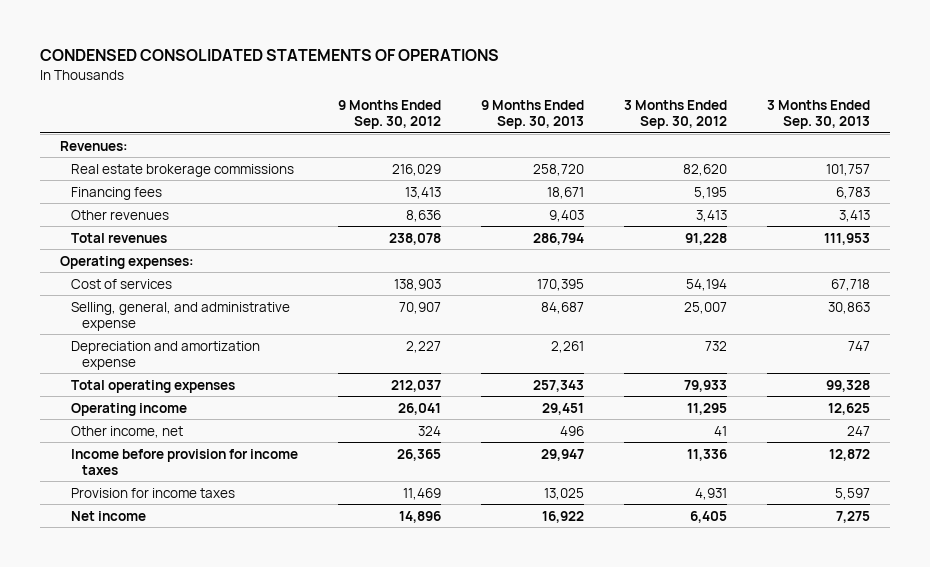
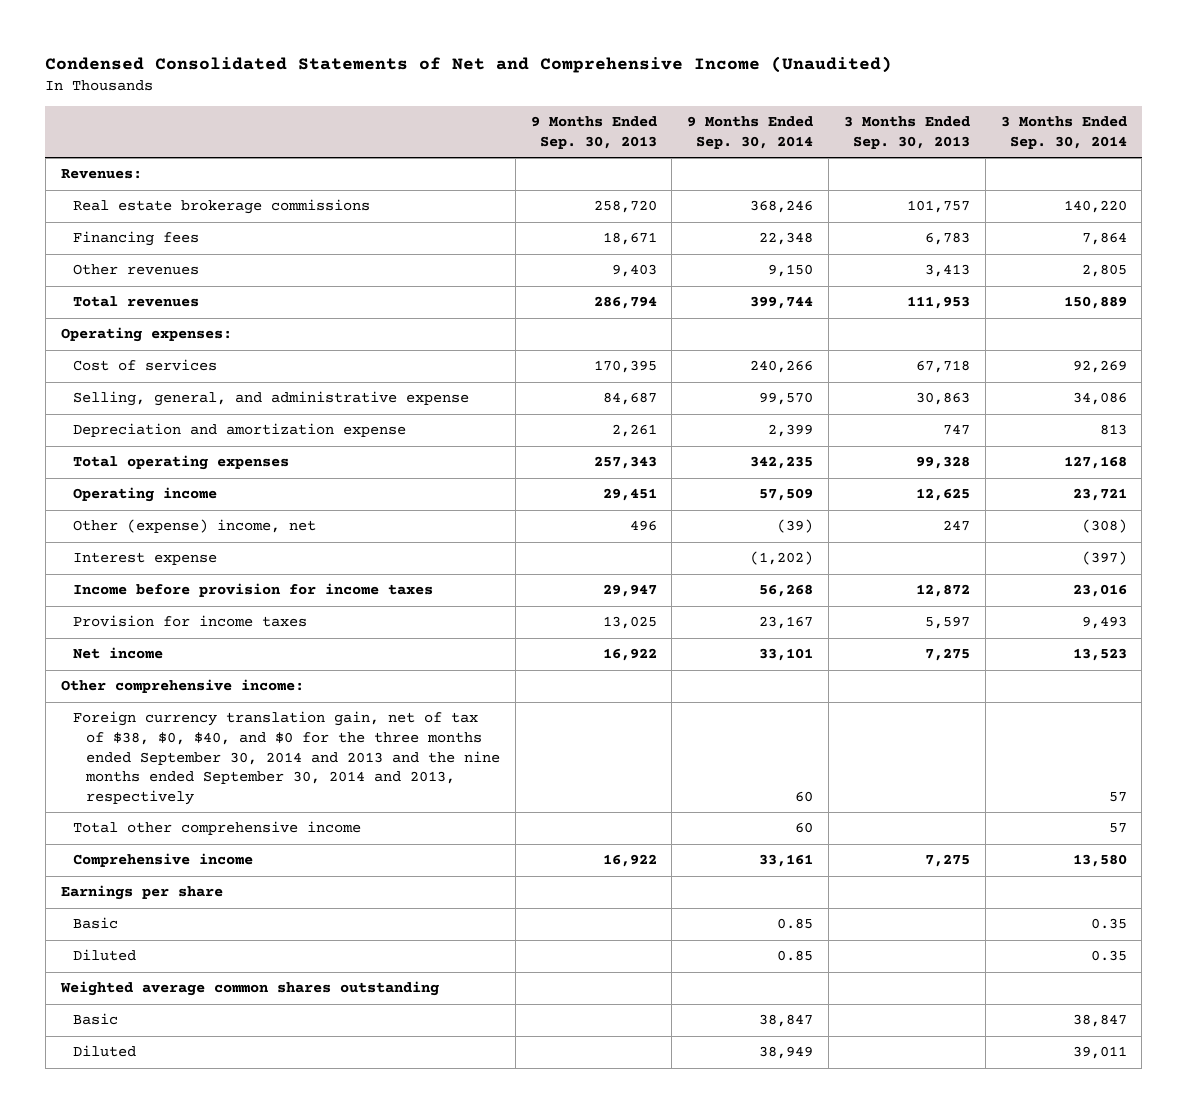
- CONDENSED CONSOLIDATED STATEMENTS OF OPERATIONS
+ Condensed Consolidated Statements of Net and Comprehensive Income (Unaudited)
- | 9 Months Ended Sep. 30, 2012 | 9 Months Ended Sep. 30, 2013 | 3 Months Ended Sep. 30, 2012 | 3 Months Ended Sep. 30, 2013
+ | 9 Months Ended Sep. 30, 2013 | 9 Months Ended Sep. 30, 2014 | 3 Months Ended Sep. 30, 2013 | 3 Months Ended Sep. 30, 2014
- Other income, net | 324 | 496 | 41 | 247
+ Other (expense) income, net | 496 | (39) | 247 | (308)
+ Interest expense | | (1,202) | | (397)
+ Other comprehensive income:
+ Foreign currency translation gain, net of tax of $38, $0, $40, and $0 for the three months ended September 30, 2014 and 2013 and the nine months ended September 30, 2014 and 2013, respectively | | 60 | | 57
+ Total other comprehensive income | | 60 | | 57
+ Comprehensive income | 16,922 | 33,161 | 7,275 | 13,580
+ Earnings per share
+ Basic | | 0.85 | | 0.35
+ Diluted | | 0.85 | | 0.35
+ Weighted average common shares outstanding
+ Basic | | 38,847 | | 38,847
+ Diluted | | 38,949 | | 39,011

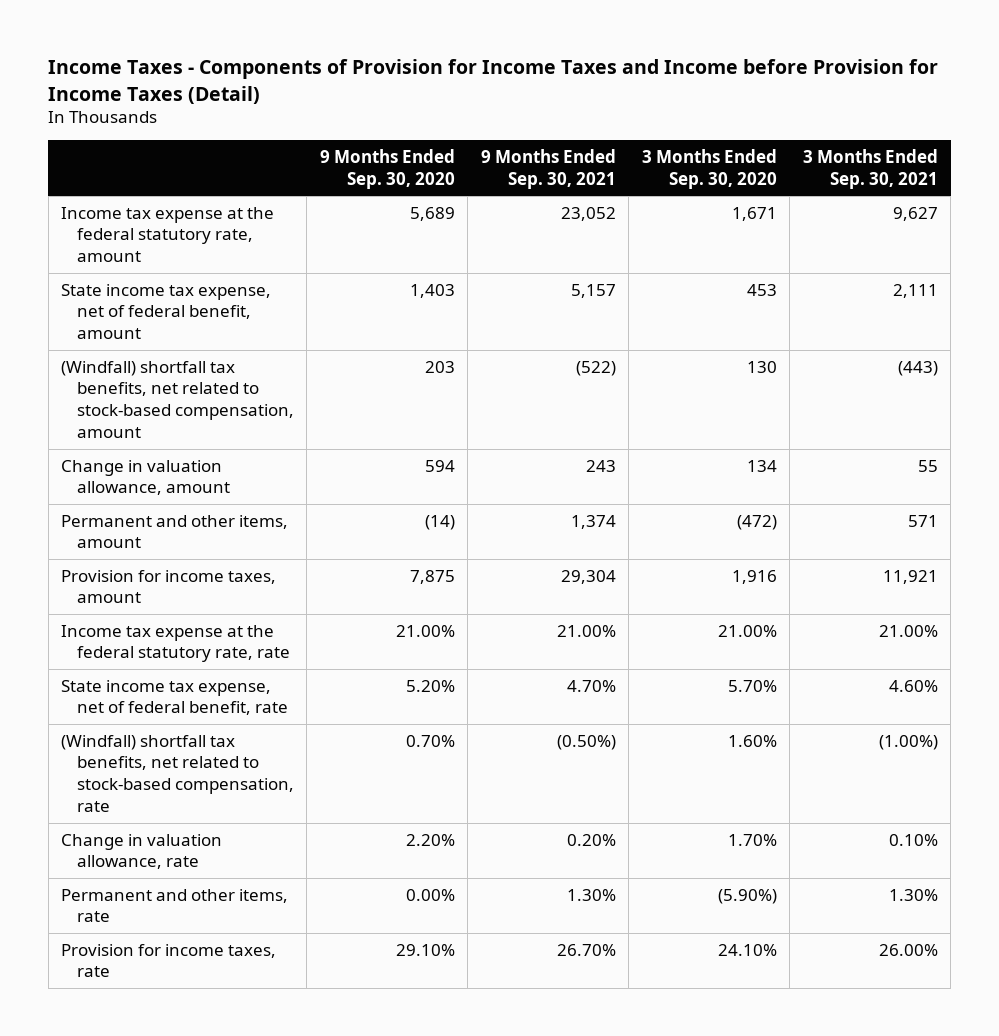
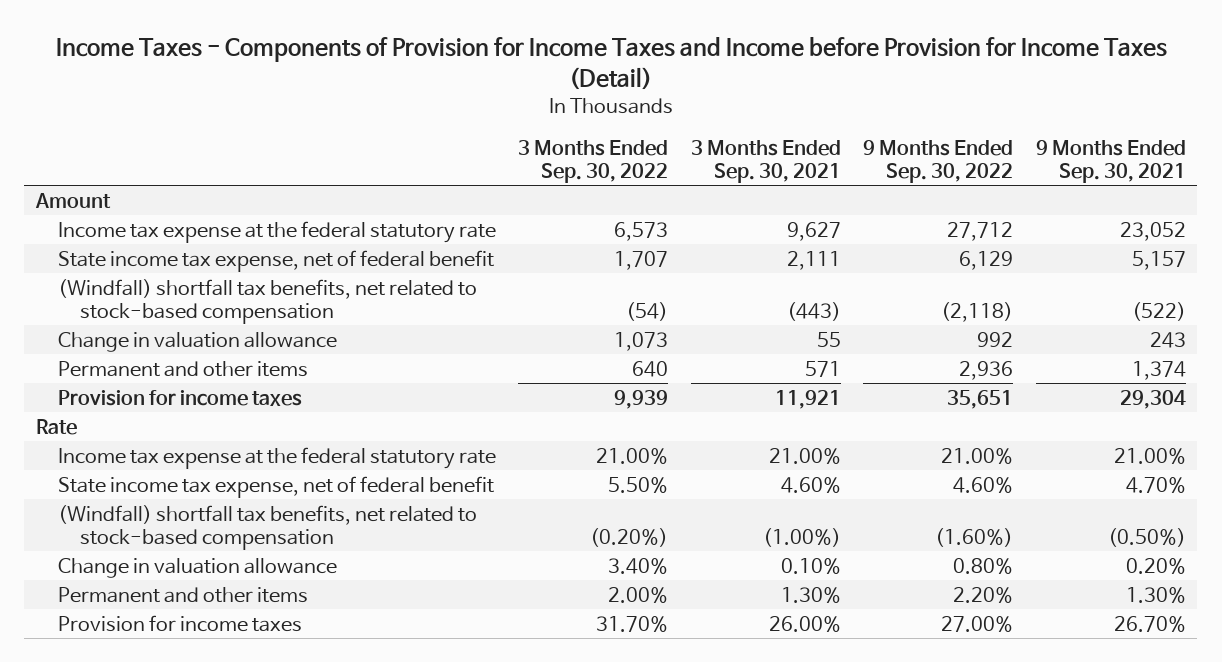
- | 9 Months Ended Sep. 30, 2020 | 9 Months Ended Sep. 30, 2021 | 3 Months Ended Sep. 30, 2020 | 3 Months Ended Sep. 30, 2021
+ | 3 Months Ended Sep. 30, 2022 | 3 Months Ended Sep. 30, 2021 | 9 Months Ended Sep. 30, 2022 | 9 Months Ended Sep. 30, 2021
- Income tax expense at the federal statutory rate, amount | 5,689 | 23,052 | 1,671 | 9,627
- State income tax expense, net of federal benefit, amount | 1,403 | 5,157 | 453 | 2,111
- (Windfall) shortfall tax benefits, net related to stock-based compensation, amount | 203 | (522) | 130 | (443)
- Change in valuation allowance, amount | 594 | 243 | 134 | 55
- Permanent and other items, amount | (14) | 1,374 | (472) | 571
- Provision for income taxes, amount | 7,875 | 29,304 | 1,916 | 11,921
- Income tax expense at the federal statutory rate, rate | 21.00% | 21.00% | 21.00% | 21.00%
- State income tax expense, net of federal benefit, rate | 5.20% | 4.70% | 5.70% | 4.60%
- (Windfall) shortfall tax benefits, net related to stock-based compensation, rate | 0.70% | (0.50%) | 1.60% | (1.00%)
- Change in valuation allowance, rate | 2.20% | 0.20% | 1.70% | 0.10%
- Permanent and other items, rate | 0.00% | 1.30% | (5.90%) | 1.30%
- Provision for income taxes, rate | 29.10% | 26.70% | 24.10% | 26.00%
+ Amount
+ Income tax expense at the federal statutory rate | 6,573 | 9,627 | 27,712 | 23,052
+ State income tax expense, net of federal benefit | 1,707 | 2,111 | 6,129 | 5,157
+ (Windfall) shortfall tax benefits, net related to stock-based compensation | (54) | (443) | (2,118) | (522)
+ Change in valuation allowance | 1,073 | 55 | 992 | 243
+ Permanent and other items | 640 | 571 | 2,936 | 1,374
+ Provision for income taxes | 9,939 | 11,921 | 35,651 | 29,304
+ Rate
+ Income tax expense at the federal statutory rate | 21.00% | 21.00% | 21.00% | 21.00%
+ State income tax expense, net of federal benefit | 5.50% | 4.60% | 4.60% | 4.70%
+ (Windfall) shortfall tax benefits, net related to stock-based compensation | (0.20%) | (1.00%) | (1.60%) | (0.50%)
+ Change in valuation allowance | 3.40% | 0.10% | 0.80% | 0.20%
+ Permanent and other items | 2.00% | 1.30% | 2.20% | 1.30%
+ Provision for income taxes | 31.70% | 26.00% | 27.00% | 26.70%

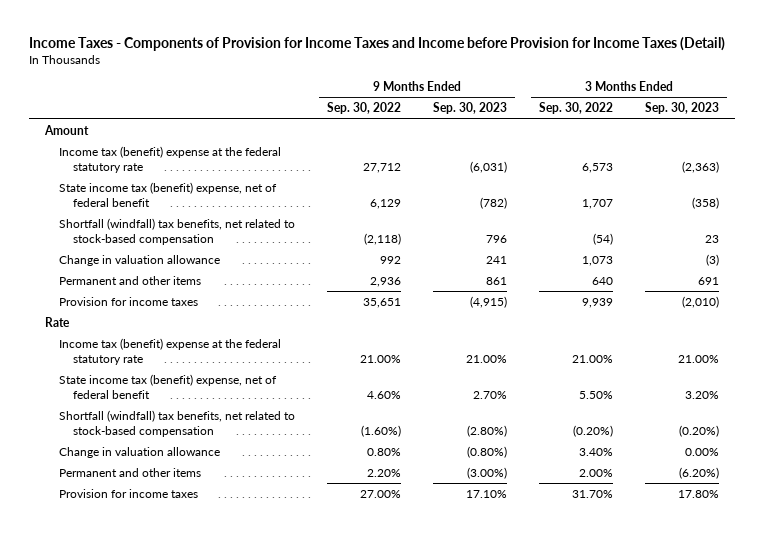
- | 3 Months Ended Sep. 30, 2022 | 3 Months Ended Sep. 30, 2021 | 9 Months Ended Sep. 30, 2022 | 9 Months Ended Sep. 30, 2021
+ | 9 Months Ended Sep. 30, 2022 | 9 Months Ended Sep. 30, 2023 | 3 Months Ended Sep. 30, 2022 | 3 Months Ended Sep. 30, 2023
- Income tax expense at the federal statutory rate | 6,573 | 9,627 | 27,712 | 23,052
- State income tax expense, net of federal benefit | 1,707 | 2,111 | 6,129 | 5,157
- (Windfall) shortfall tax benefits, net related to stock-based compensation | (54) | (443) | (2,118) | (522)
+ Income tax (benefit) expense at the federal statutory rate | 27,712 | (6,031) | 6,573 | (2,363)
+ State income tax (benefit) expense, net of federal benefit | 6,129 | (782) | 1,707 | (358)
+ Shortfall (windfall) tax benefits, net related to stock-based compensation | (2,118) | 796 | (54) | 23
- Income tax expense at the federal statutory rate | 21.00% | 21.00% | 21.00% | 21.00%
- State income tax expense, net of federal benefit | 5.50% | 4.60% | 4.60% | 4.70%
- (Windfall) shortfall tax benefits, net related to stock-based compensation | (0.20%) | (1.00%) | (1.60%) | (0.50%)
+ Income tax (benefit) expense at the federal statutory rate | 21.00% | 21.00% | 21.00% | 21.00%
+ State income tax (benefit) expense, net of federal benefit | 4.60% | 2.70% | 5.50% | 3.20%
+ Shortfall (windfall) tax benefits, net related to stock-based compensation | (1.60%) | (2.80%) | (0.20%) | (0.20%)

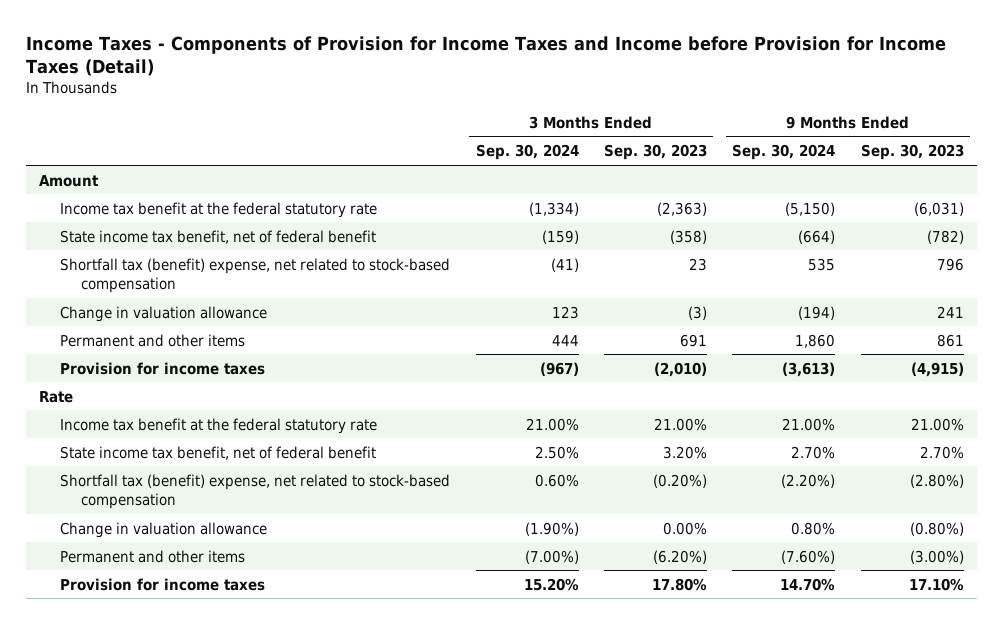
- | 9 Months Ended Sep. 30, 2022 | 9 Months Ended Sep. 30, 2023 | 3 Months Ended Sep. 30, 2022 | 3 Months Ended Sep. 30, 2023
+ | 3 Months Ended Sep. 30, 2024 | 3 Months Ended Sep. 30, 2023 | 9 Months Ended Sep. 30, 2024 | 9 Months Ended Sep. 30, 2023
- Income tax (benefit) expense at the federal statutory rate | 27,712 | (6,031) | 6,573 | (2,363)
- State income tax (benefit) expense, net of federal benefit | 6,129 | (782) | 1,707 | (358)
- Shortfall (windfall) tax benefits, net related to stock-based compensation | (2,118) | 796 | (54) | 23
+ Income tax benefit at the federal statutory rate | (1,334) | (2,363) | (5,150) | (6,031)
+ State income tax benefit, net of federal benefit | (159) | (358) | (664) | (782)
+ Shortfall tax (benefit) expense, net related to stock-based compensation | (41) | 23 | 535 | 796
- Income tax (benefit) expense at the federal statutory rate | 21.00% | 21.00% | 21.00% | 21.00%
- State income tax (benefit) expense, net of federal benefit | 4.60% | 2.70% | 5.50% | 3.20%
- Shortfall (windfall) tax benefits, net related to stock-based compensation | (1.60%) | (2.80%) | (0.20%) | (0.20%)
+ Income tax benefit at the federal statutory rate | 21.00% | 21.00% | 21.00% | 21.00%
+ State income tax benefit, net of federal benefit | 2.50% | 3.20% | 2.70% | 2.70%
+ Shortfall tax (benefit) expense, net related to stock-based compensation | 0.60% | (0.20%) | (2.20%) | (2.80%)

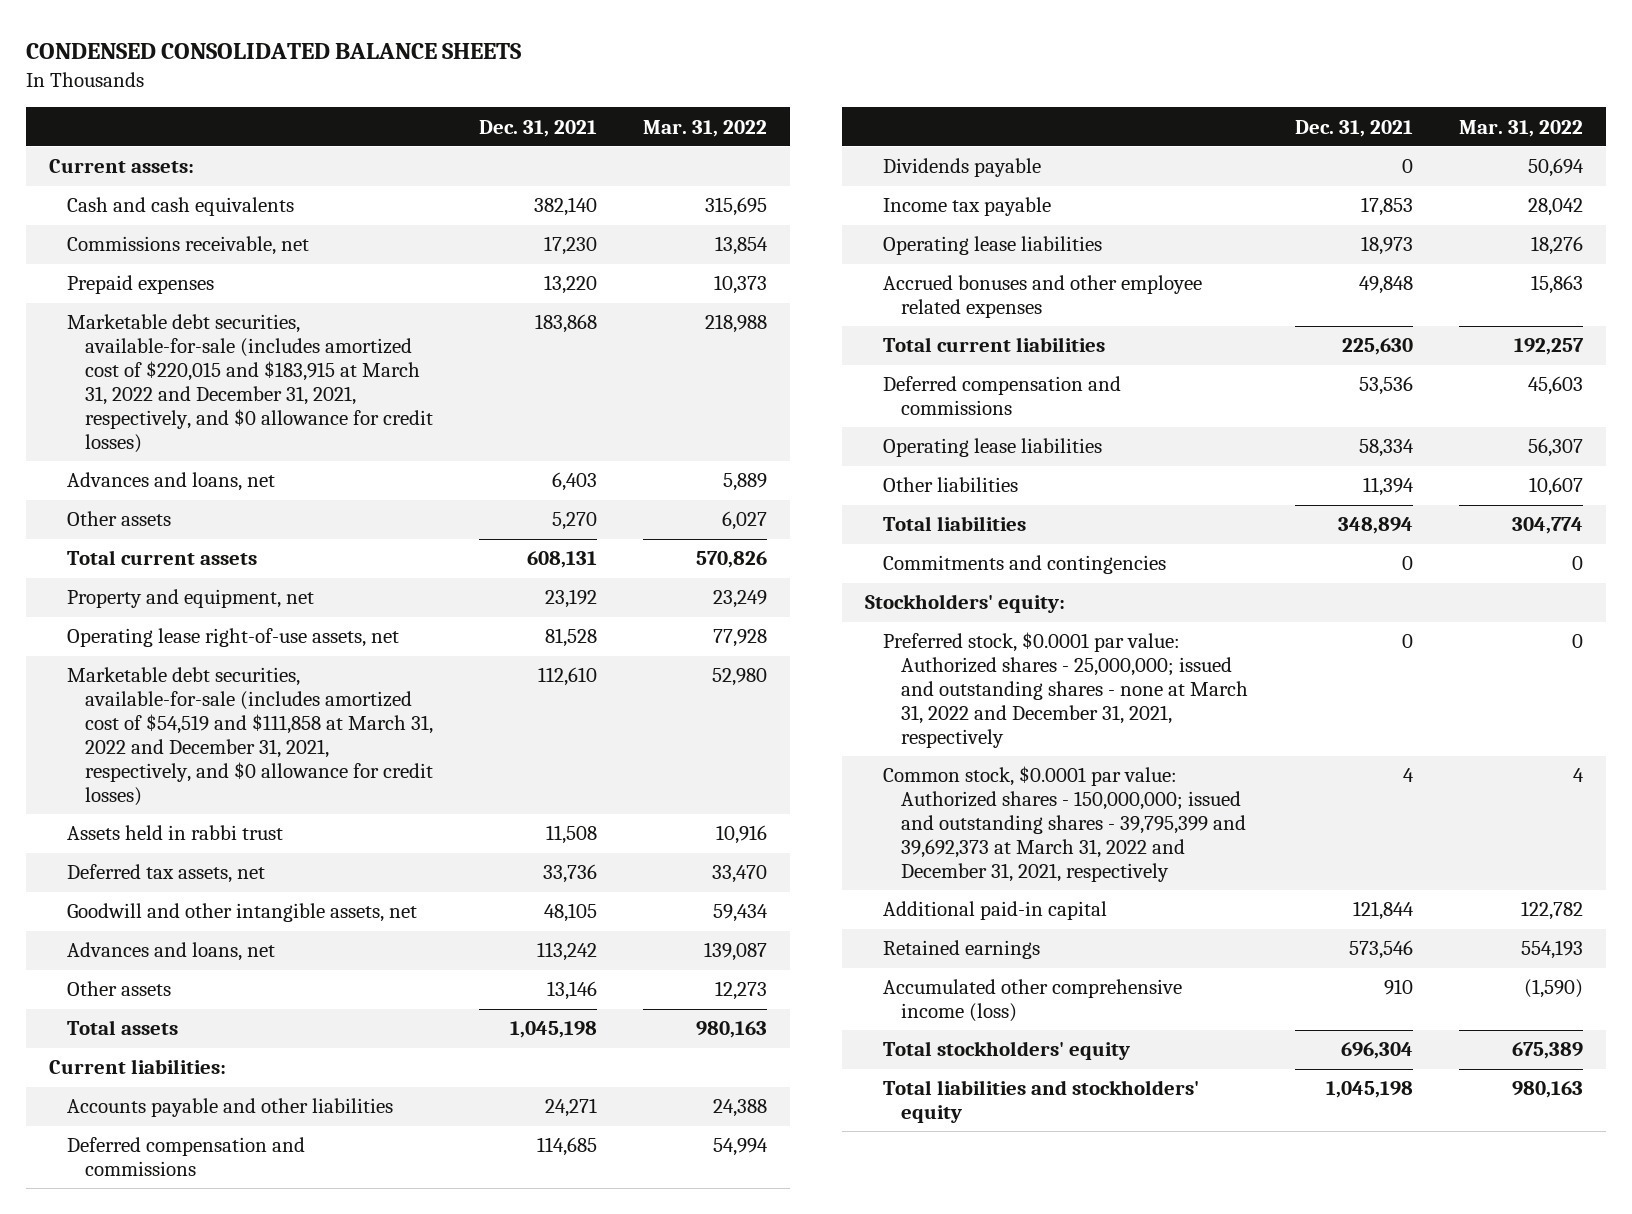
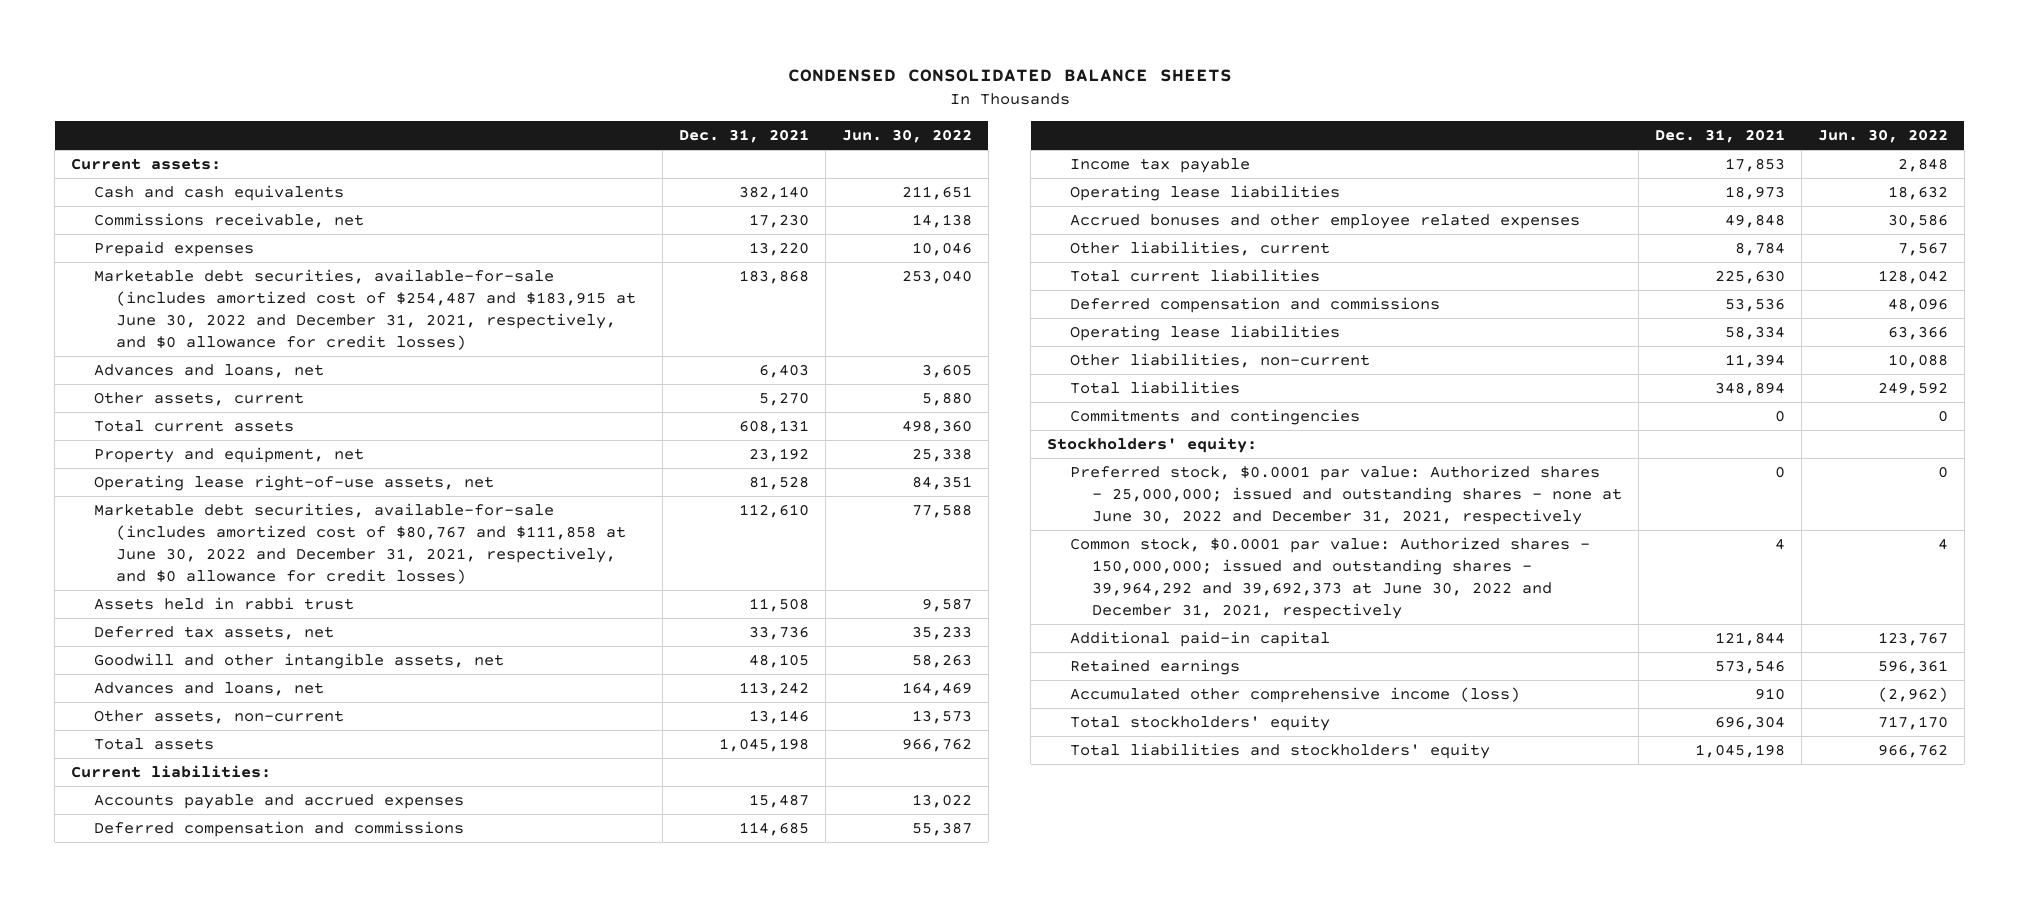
- | Dec. 31, 2021 | Mar. 31, 2022
+ | Dec. 31, 2021 | Jun. 30, 2022
- Marketable debt securities, available-for-sale (includes amortized cost of $220,015 and $183,915 at March 31, 2022 and December 31, 2021, respectively, and $0 allowance for credit losses) | 183,868 | 218,988
+ Marketable debt securities, available-for-sale (includes amortized cost of $254,487 and $183,915 at June 30, 2022 and December 31, 2021, respectively, and $0 allowance for credit losses) | 183,868 | 253,040
- Other assets | 5,270 | 6,027
+ Other assets, current | 5,270 | 5,880
- Marketable debt securities, available-for-sale (includes amortized cost of $54,519 and $111,858 at March 31, 2022 and December 31, 2021, respectively, and $0 allowance for credit losses) | 112,610 | 52,980
+ Marketable debt securities, available-for-sale (includes amortized cost of $80,767 and $111,858 at June 30, 2022 and December 31, 2021, respectively, and $0 allowance for credit losses) | 112,610 | 77,588
- Other assets | 13,146 | 12,273
+ Other assets, non-current | 13,146 | 13,573
- Accounts payable and other liabilities | 24,271 | 24,388
+ Accounts payable and accrued expenses | 15,487 | 13,022
- Dividends payable | 0 | 50,694
+ Other liabilities, current | 8,784 | 7,567
- Other liabilities | 11,394 | 10,607
+ Other liabilities, non-current | 11,394 | 10,088
- Preferred stock, $0.0001 par value: Authorized shares - 25,000,000; issued and outstanding shares - none at March 31, 2022 and December 31, 2021, respectively | 0 | 0
- Common stock, $0.0001 par value: Authorized shares - 150,000,000; issued and outstanding shares - 39,795,399 and 39,692,373 at March 31, 2022 and December 31, 2021, respectively | 4 | 4
+ Preferred stock, $0.0001 par value: Authorized shares - 25,000,000; issued and outstanding shares - none at June 30, 2022 and December 31, 2021, respectively | 0 | 0
+ Common stock, $0.0001 par value: Authorized shares - 150,000,000; issued and outstanding shares - 39,964,292 and 39,692,373 at June 30, 2022 and December 31, 2021, respectively | 4 | 4

